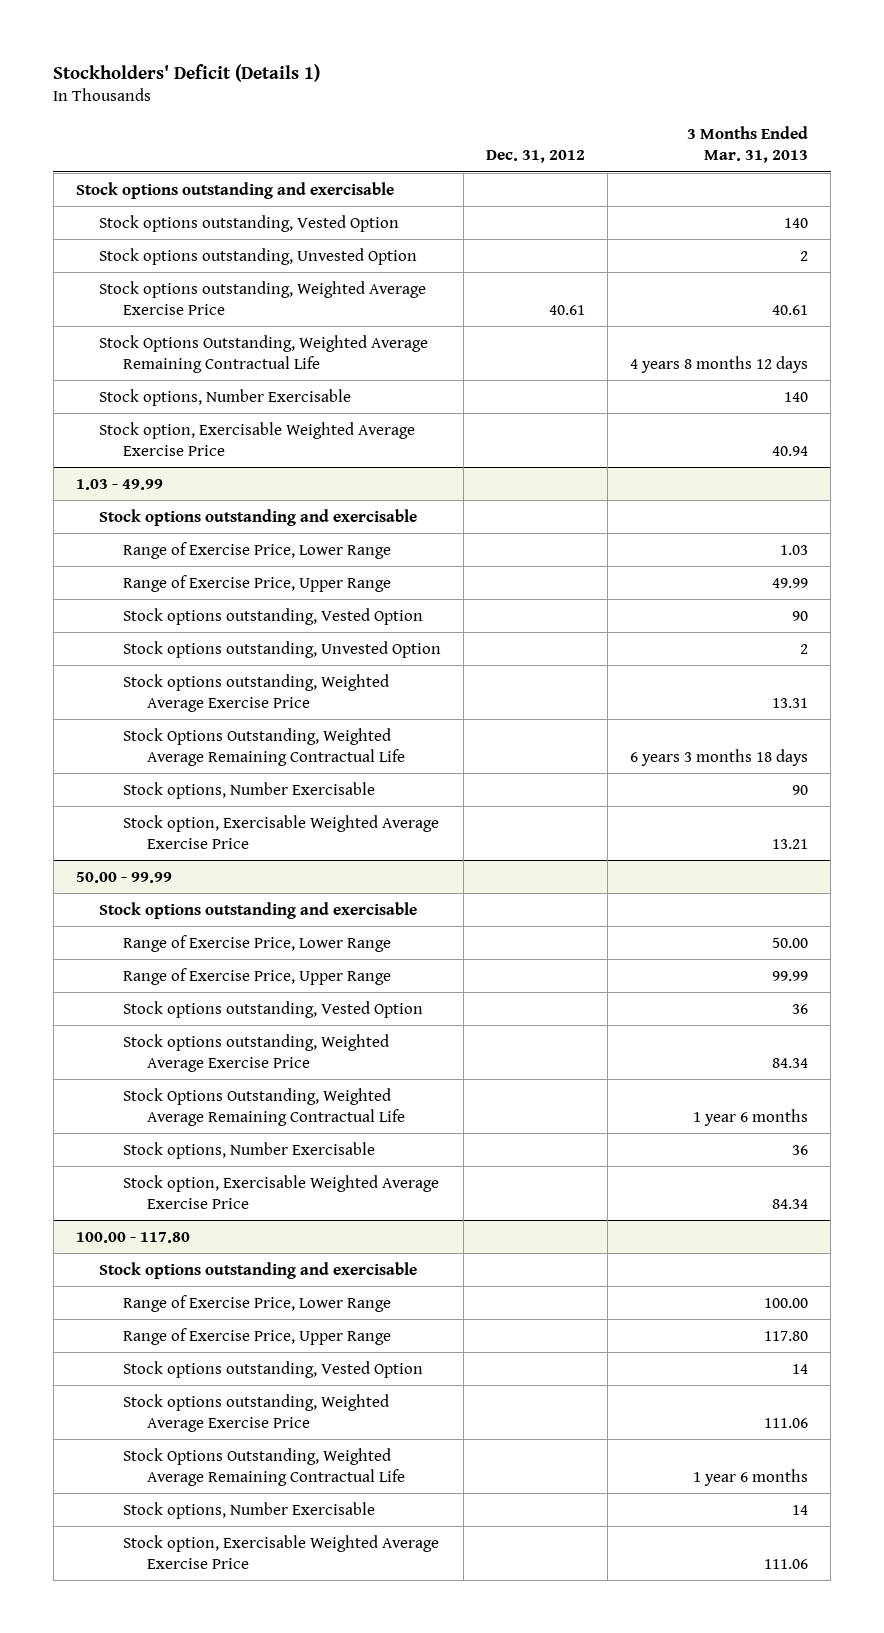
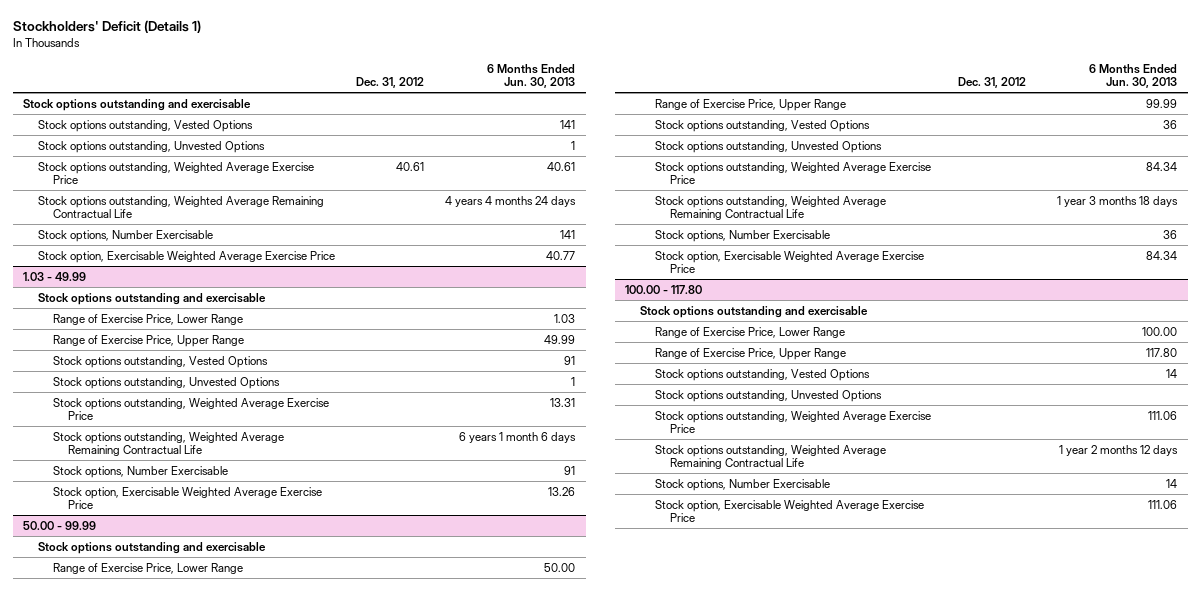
- | Dec. 31, 2012 | 3 Months Ended Mar. 31, 2013
+ | Dec. 31, 2012 | 6 Months Ended Jun. 30, 2013
- Stock options outstanding, Vested Option | | 140
- Stock options outstanding, Unvested Option | | 2
+ Stock options outstanding, Vested Options | | 141
+ Stock options outstanding, Unvested Options | | 1
- Stock Options Outstanding, Weighted Average Remaining Contractual Life | | 4 years 8 months 12 days
+ Stock options outstanding, Weighted Average Remaining Contractual Life | | 4 years 4 months 24 days
@ 1.03 - 49.99
- Stock options outstanding, Vested Option | | 90
- Stock options outstanding, Unvested Option | | 2
+ Stock options outstanding, Vested Options | | 91
+ Stock options outstanding, Unvested Options | | 1
- Stock Options Outstanding, Weighted Average Remaining Contractual Life | | 6 years 3 months 18 days
+ Stock options outstanding, Weighted Average Remaining Contractual Life | | 6 years 1 month 6 days
@ 50.00 - 99.99
- Stock options outstanding, Vested Option | | 36
+ Stock options outstanding, Vested Options | | 36
+ Stock options outstanding, Unvested Options
- Stock Options Outstanding, Weighted Average Remaining Contractual Life | | 1 year 6 months
+ Stock options outstanding, Weighted Average Remaining Contractual Life | | 1 year 3 months 18 days
@ 100.00 - 117.80
- Stock options outstanding, Vested Option | | 14
+ Stock options outstanding, Vested Options | | 14
+ Stock options outstanding, Unvested Options
- Stock Options Outstanding, Weighted Average Remaining Contractual Life | | 1 year 6 months
+ Stock options outstanding, Weighted Average Remaining Contractual Life | | 1 year 2 months 12 days

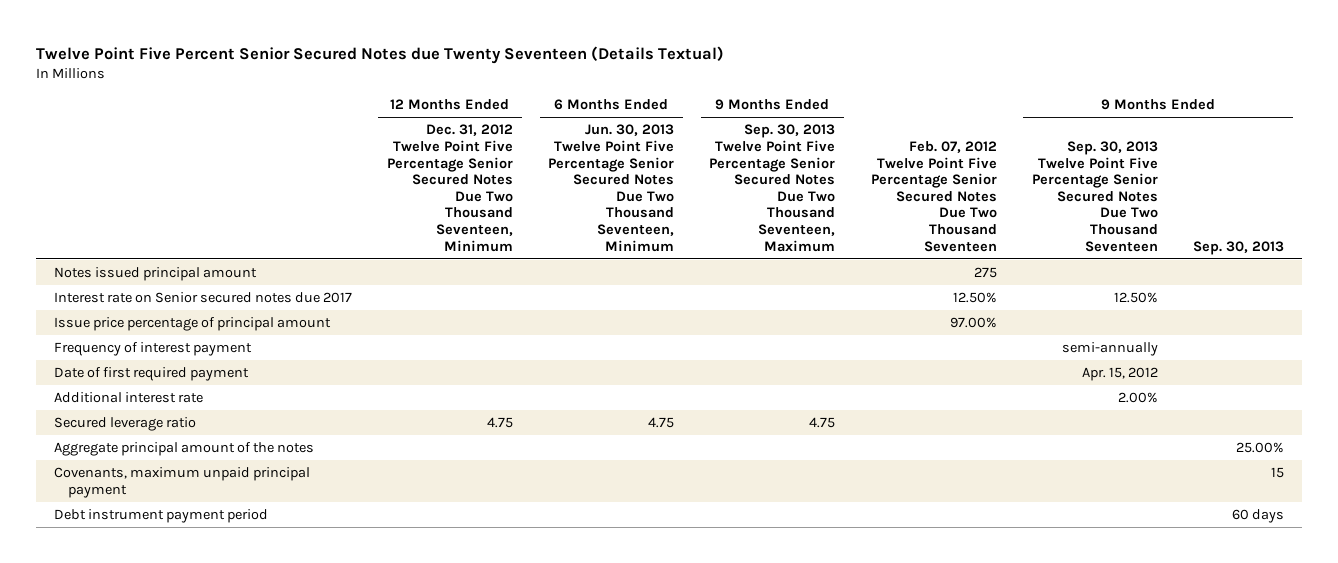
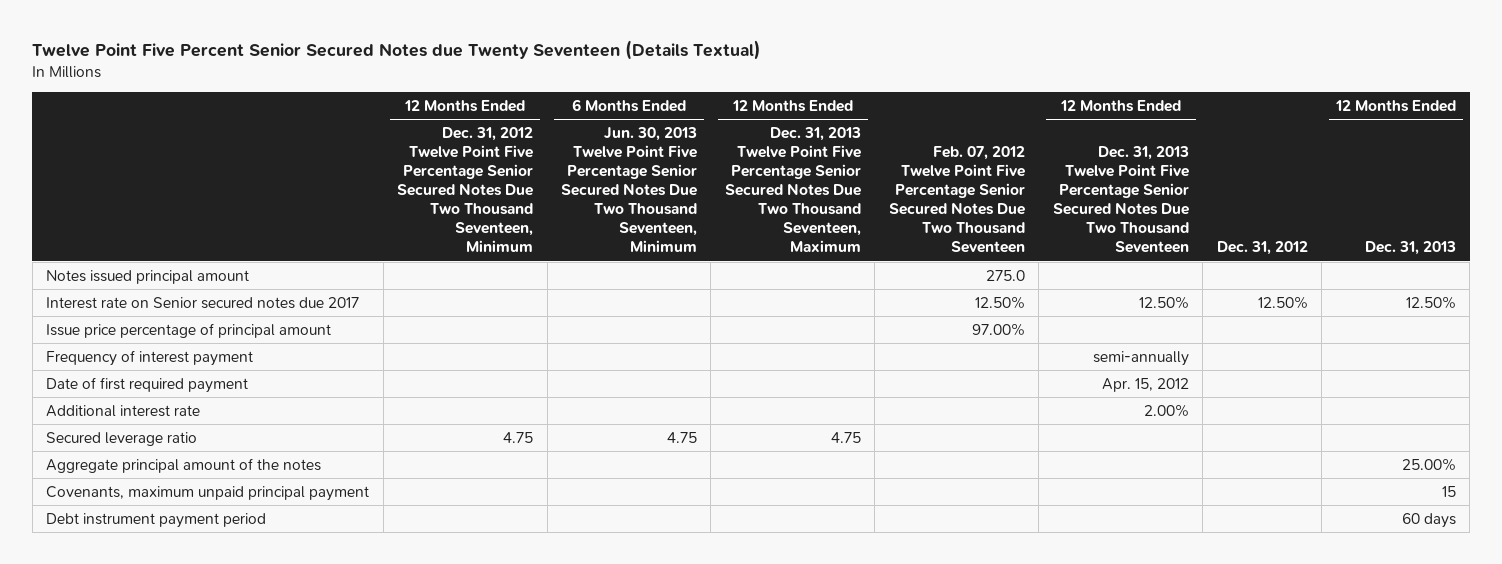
- | 12 Months Ended Dec. 31, 2012 Twelve Point Five Percentage Senior Secured Notes Due Two Thousand Seventeen, Minimum | 6 Months Ended Jun. 30, 2013 Twelve Point Five Percentage Senior Secured Notes Due Two Thousand Seventeen, Minimum | 9 Months Ended Sep. 30, 2013 Twelve Point Five Percentage Senior Secured Notes Due Two Thousand Seventeen, Maximum | Feb. 07, 2012 Twelve Point Five Percentage Senior Secured Notes Due Two Thousand Seventeen | 9 Months Ended Sep. 30, 2013 Twelve Point Five Percentage Senior Secured Notes Due Two Thousand Seventeen | 9 Months Ended Sep. 30, 2013
+ | 12 Months Ended Dec. 31, 2012 Twelve Point Five Percentage Senior Secured Notes Due Two Thousand Seventeen, Minimum | 6 Months Ended Jun. 30, 2013 Twelve Point Five Percentage Senior Secured Notes Due Two Thousand Seventeen, Minimum | 12 Months Ended Dec. 31, 2013 Twelve Point Five Percentage Senior Secured Notes Due Two Thousand Seventeen, Maximum | Feb. 07, 2012 Twelve Point Five Percentage Senior Secured Notes Due Two Thousand Seventeen | 12 Months Ended Dec. 31, 2013 Twelve Point Five Percentage Senior Secured Notes Due Two Thousand Seventeen | Dec. 31, 2012 | 12 Months Ended Dec. 31, 2013
- Notes issued principal amount | | | | 275 | |
+ Notes issued principal amount | | | | 275.0 | | |

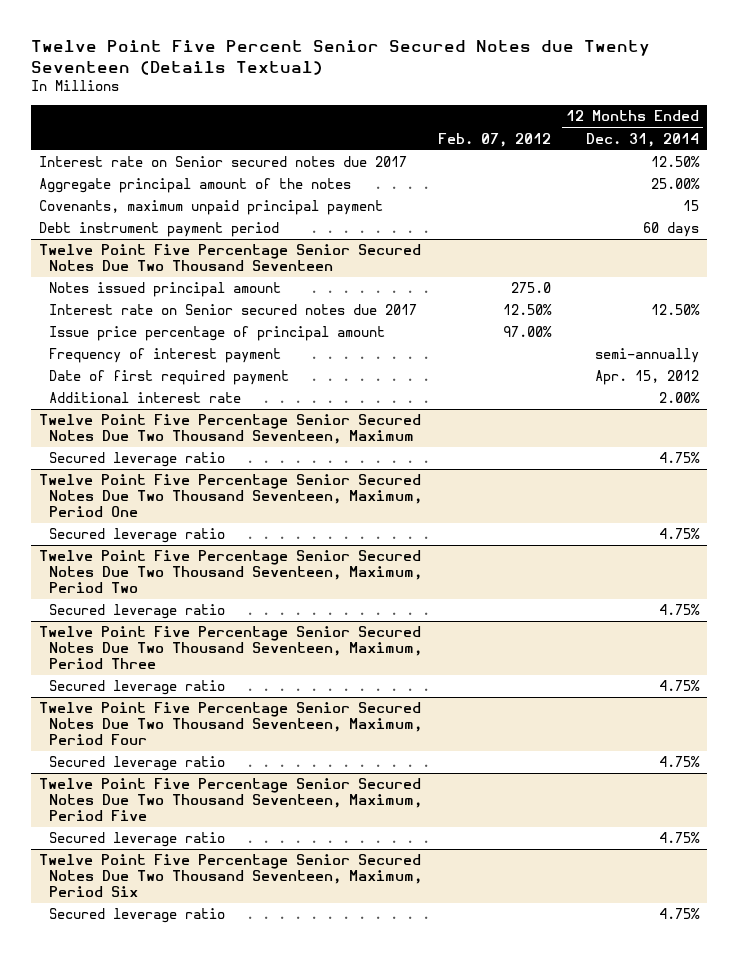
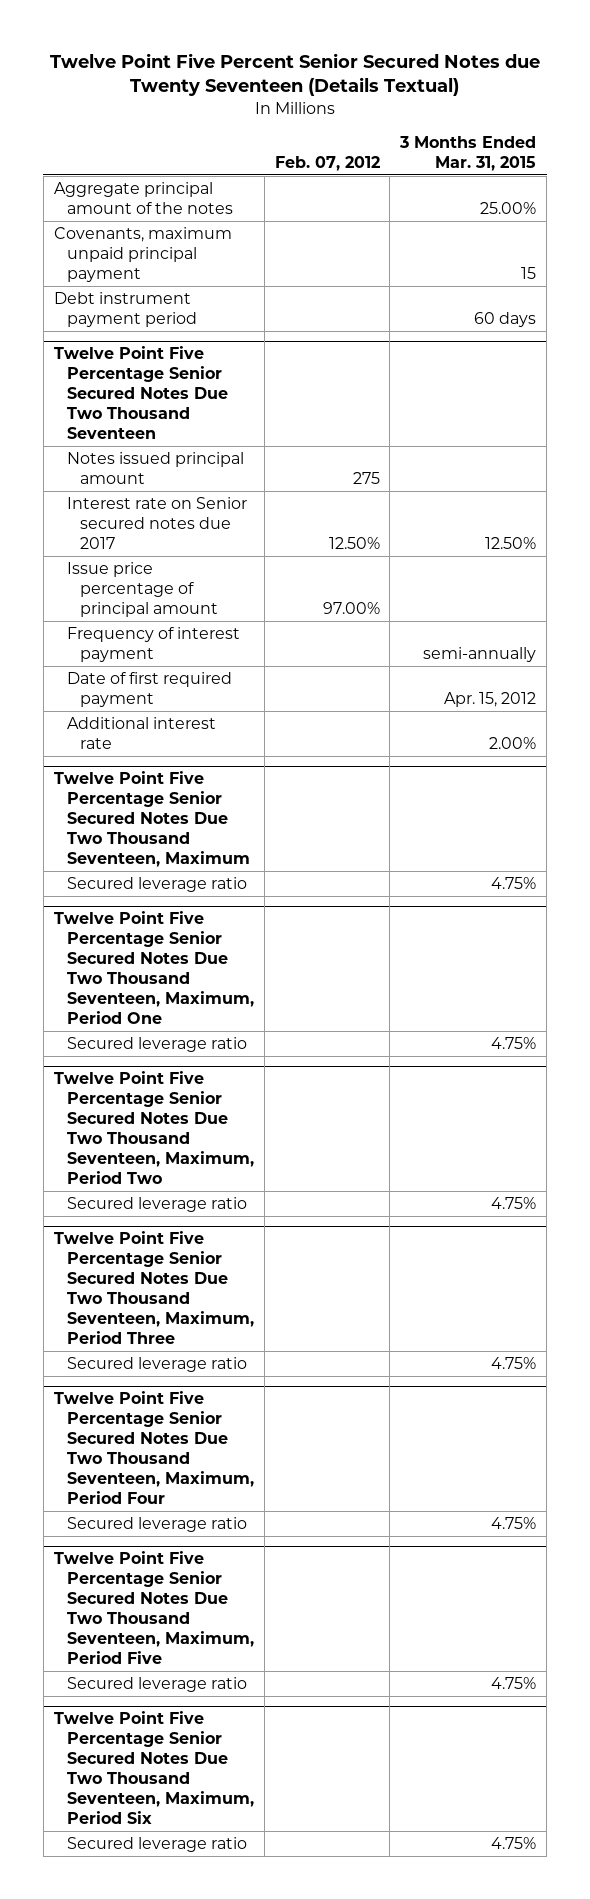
- | Feb. 07, 2012 | 12 Months Ended Dec. 31, 2014
+ | Feb. 07, 2012 | 3 Months Ended Mar. 31, 2015
- Interest rate on Senior secured notes due 2017 | | 12.50%
@ Twelve Point Five Percentage Senior Secured Notes Due Two Thousand Seventeen
- Notes issued principal amount | 275.0 |
+ Notes issued principal amount | 275 |

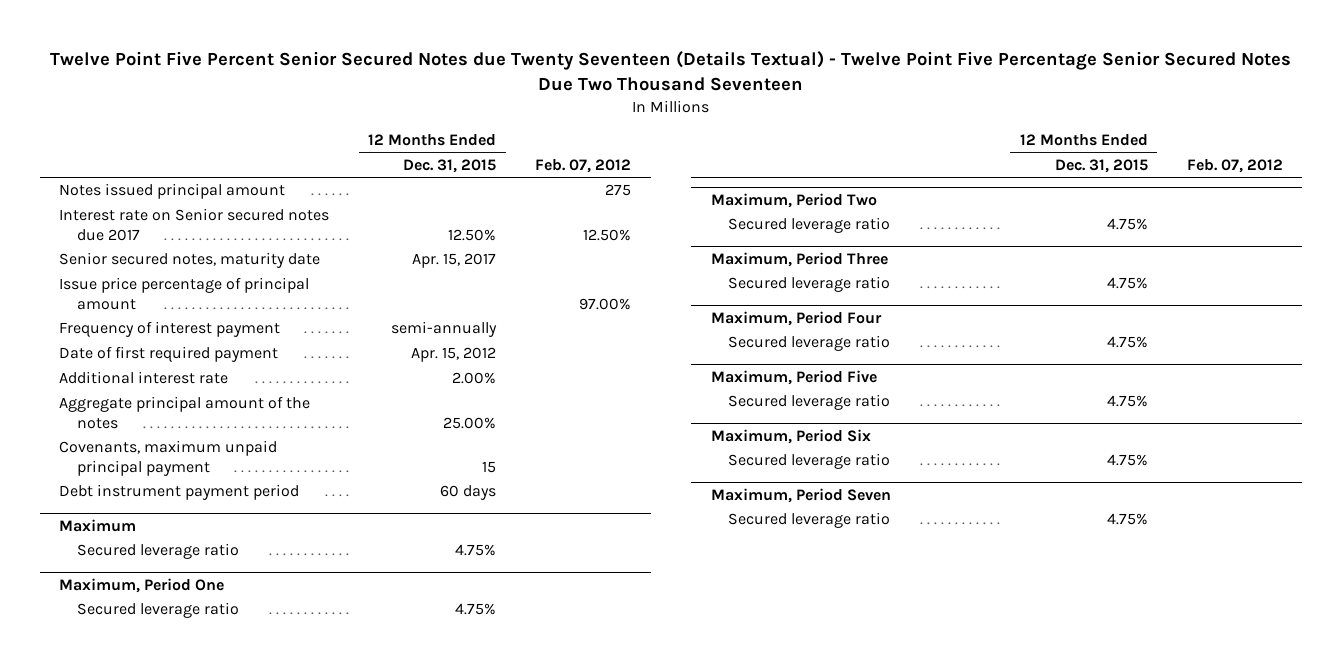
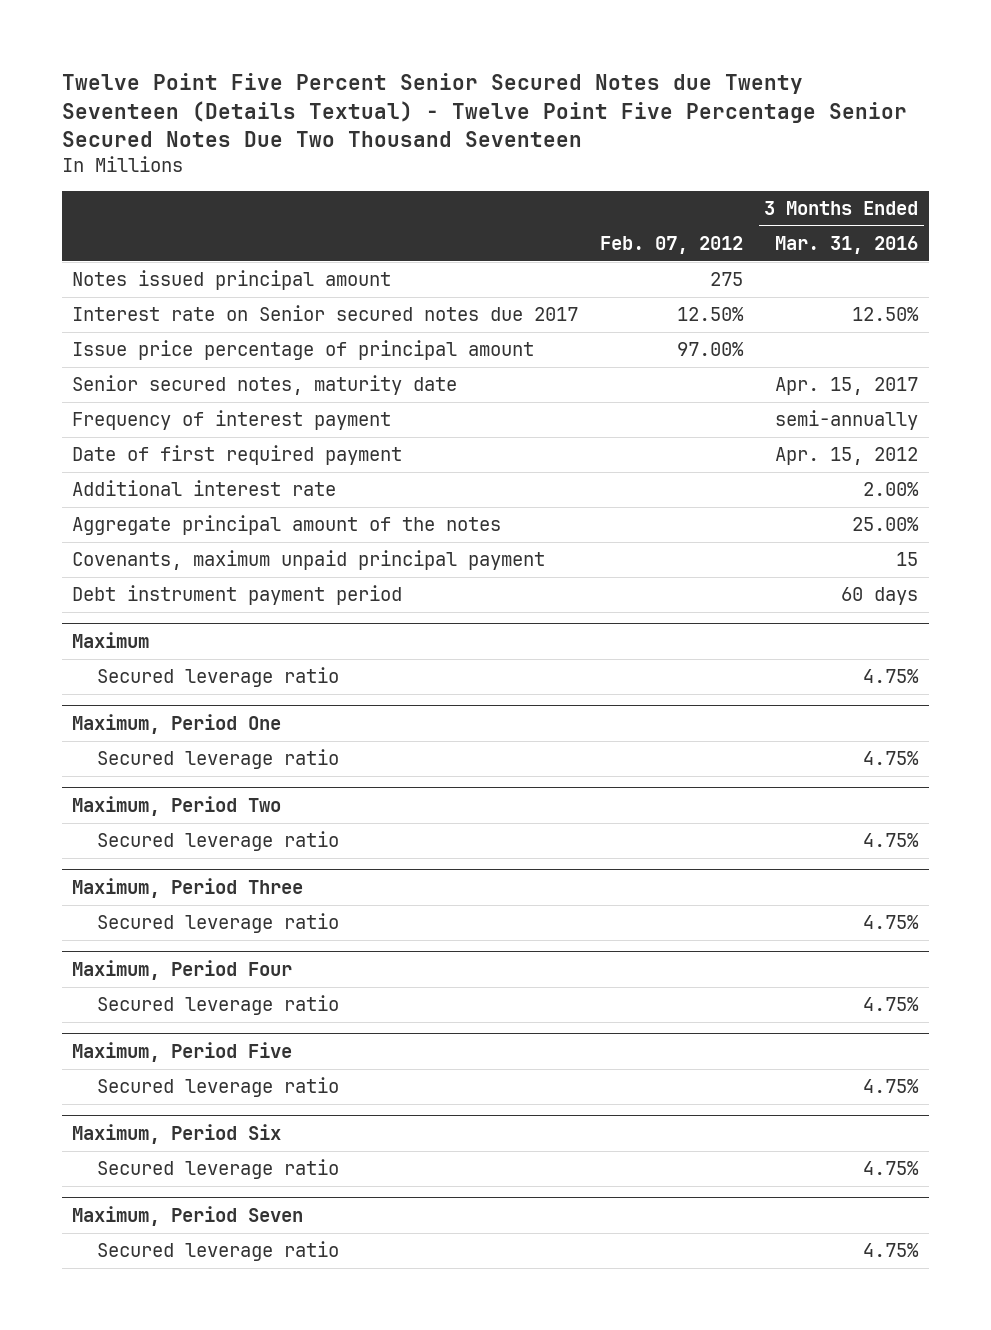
- | 12 Months Ended Dec. 31, 2015 | Feb. 07, 2012
+ | Feb. 07, 2012 | 3 Months Ended Mar. 31, 2016
moved down: Senior secured notes, maturity date | | Apr. 15, 2017

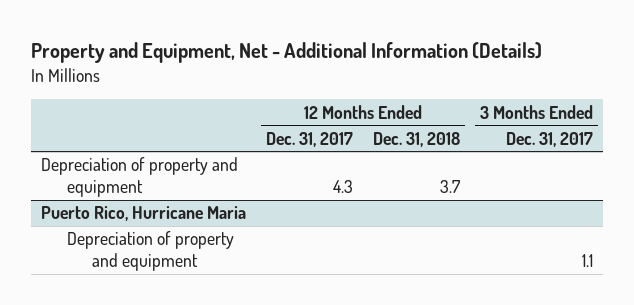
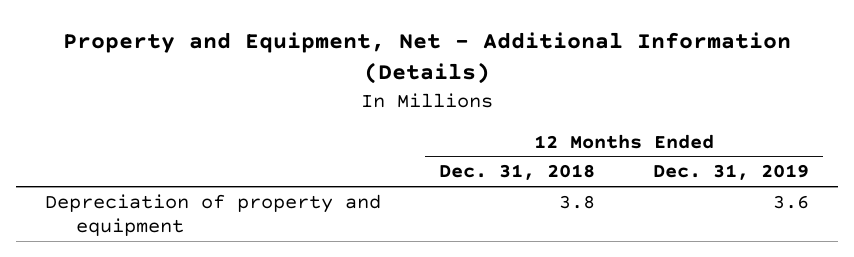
- | 12 Months Ended Dec. 31, 2017 | 12 Months Ended Dec. 31, 2018 | 3 Months Ended Dec. 31, 2017
+ | 12 Months Ended Dec. 31, 2018 | 12 Months Ended Dec. 31, 2019
- Depreciation of property and equipment | 4.3 | 3.7 |
- Puerto Rico, Hurricane Maria
- Depreciation of property and equipment | | | 1.1
+ Depreciation of property and equipment | 3.8 | 3.6

